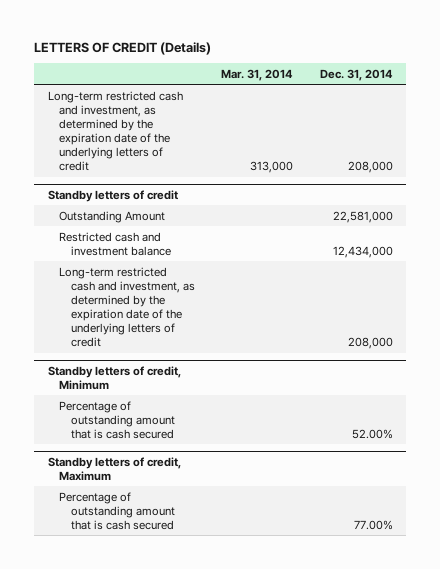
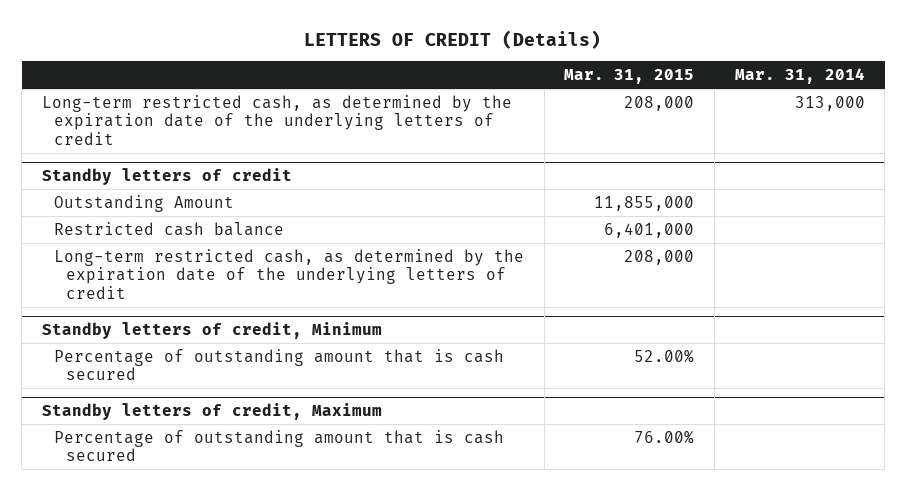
- | Mar. 31, 2014 | Dec. 31, 2014
+ | Mar. 31, 2015 | Mar. 31, 2014
- Long-term restricted cash and investment, as determined by the expiration date of the underlying letters of credit | 313,000 | 208,000
+ Long-term restricted cash, as determined by the expiration date of the underlying letters of credit | 208,000 | 313,000
@ Standby letters of credit
- Restricted cash and investment balance | | 12,434,000
- Long-term restricted cash and investment, as determined by the expiration date of the underlying letters of credit | | 208,000
+ Restricted cash balance | 6,401,000 |
+ Long-term restricted cash, as determined by the expiration date of the underlying letters of credit | 208,000 |

